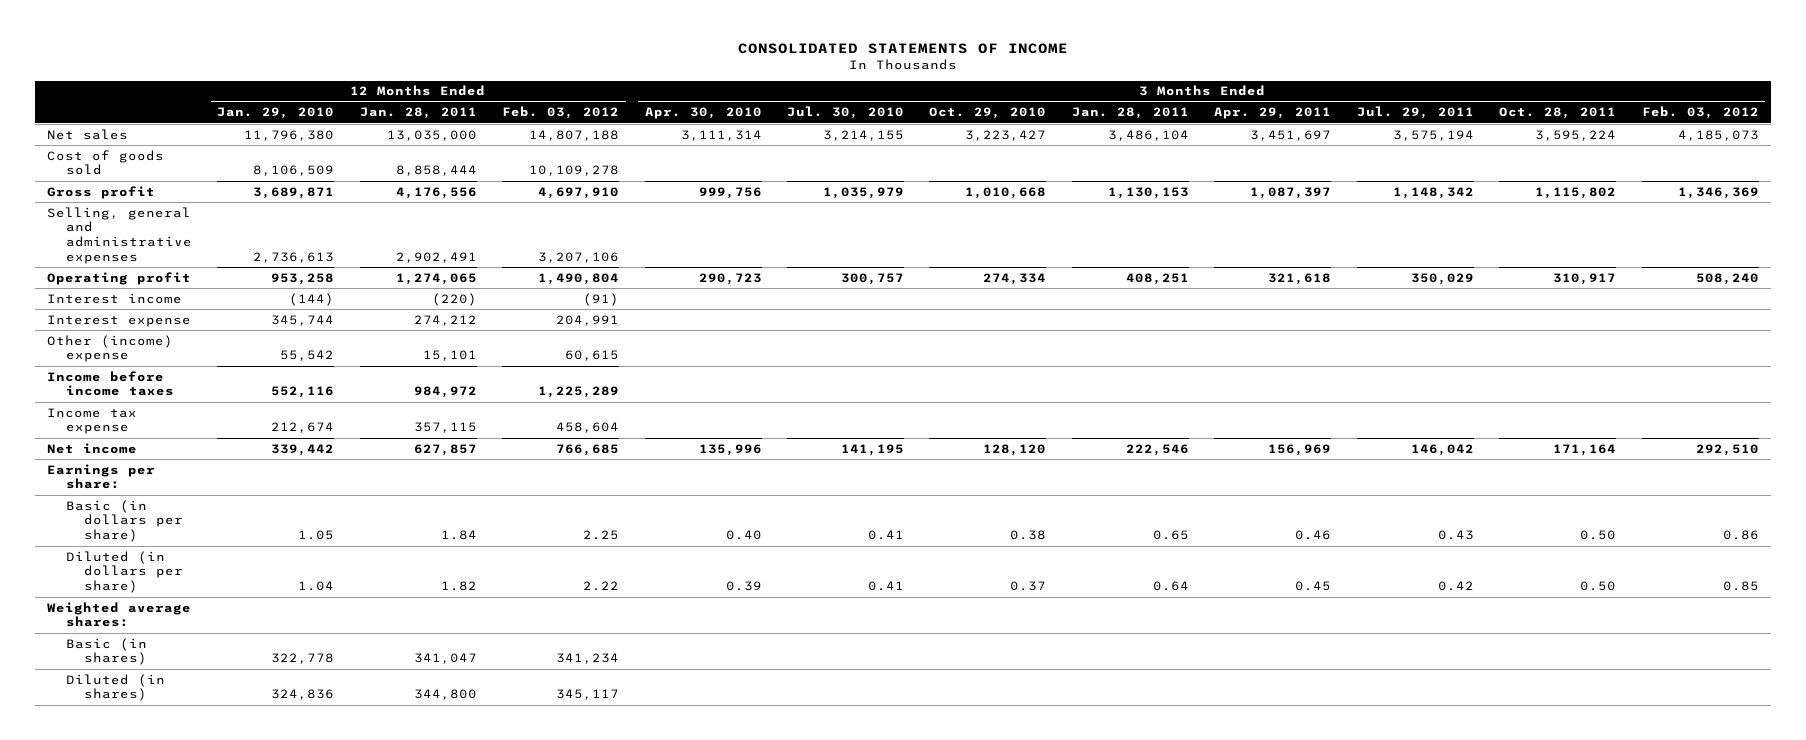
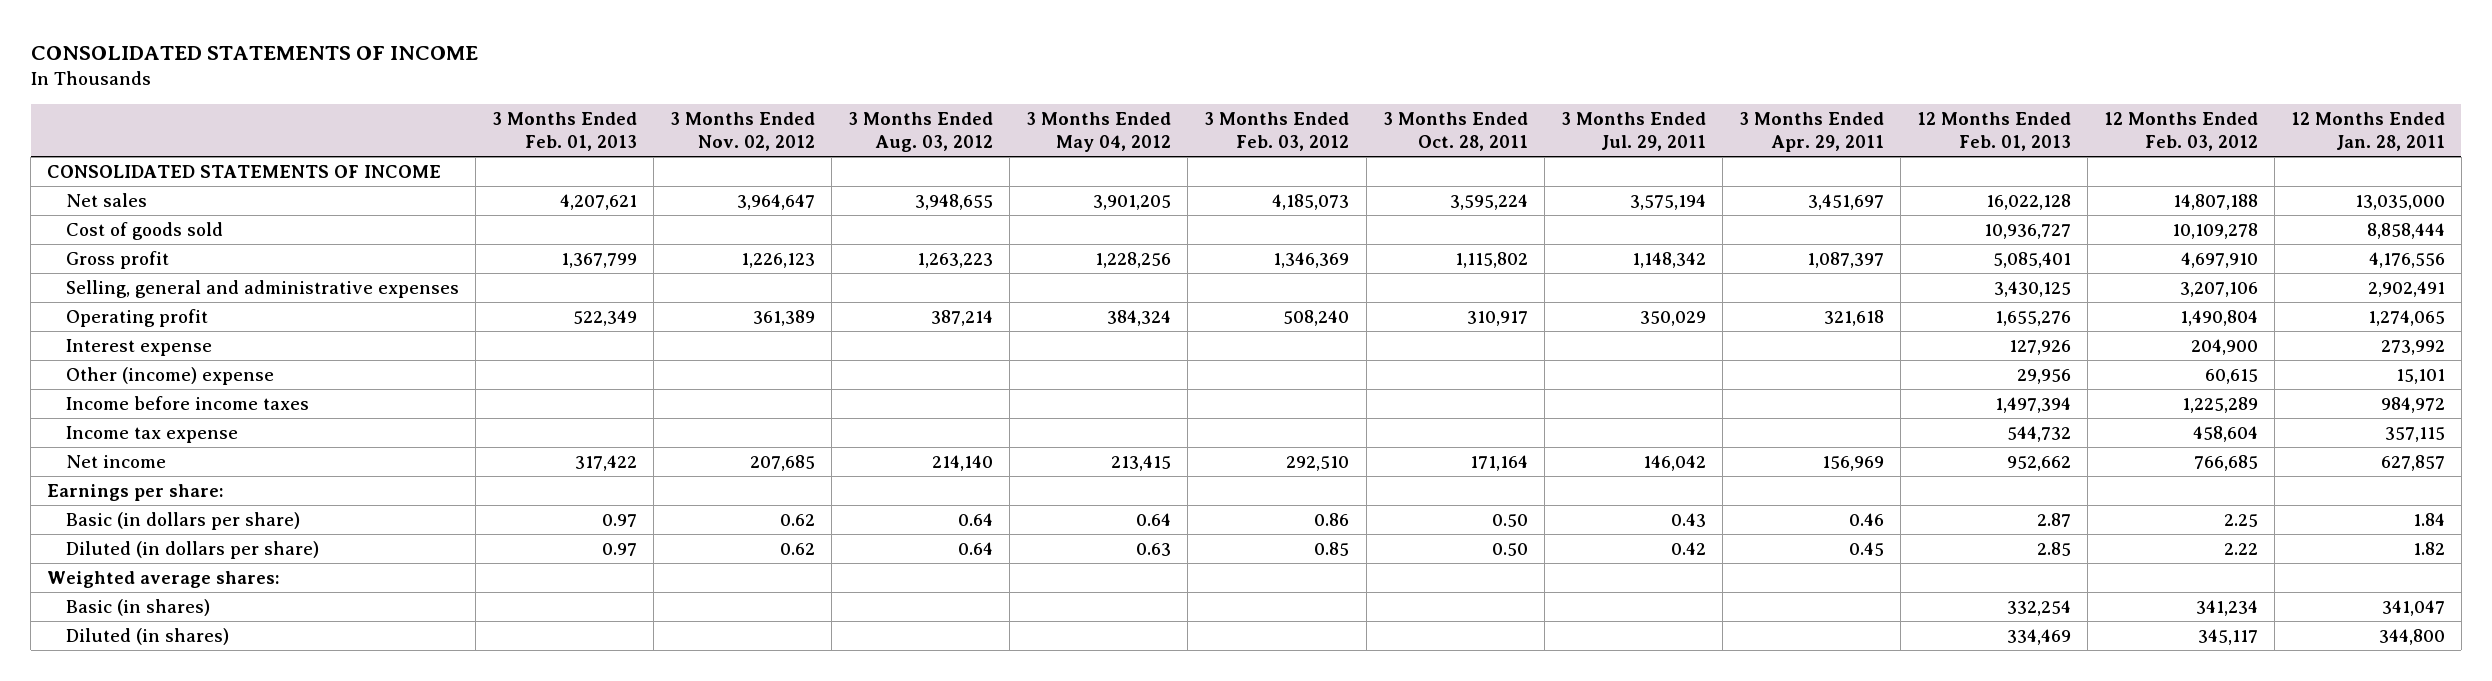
- | 12 Months Ended Jan. 29, 2010 | 12 Months Ended Jan. 28, 2011 | 12 Months Ended Feb. 03, 2012 | 3 Months Ended Apr. 30, 2010 | 3 Months Ended Jul. 30, 2010 | 3 Months Ended Oct. 29, 2010 | 3 Months Ended Jan. 28, 2011 | 3 Months Ended Apr. 29, 2011 | 3 Months Ended Jul. 29, 2011 | 3 Months Ended Oct. 28, 2011 | 3 Months Ended Feb. 03, 2012
+ | 3 Months Ended Feb. 01, 2013 | 3 Months Ended Nov. 02, 2012 | 3 Months Ended Aug. 03, 2012 | 3 Months Ended May 04, 2012 | 3 Months Ended Feb. 03, 2012 | 3 Months Ended Oct. 28, 2011 | 3 Months Ended Jul. 29, 2011 | 3 Months Ended Apr. 29, 2011 | 12 Months Ended Feb. 01, 2013 | 12 Months Ended Feb. 03, 2012 | 12 Months Ended Jan. 28, 2011
+ CONSOLIDATED STATEMENTS OF INCOME
- Interest income | (144) | (220) | (91) | | | | | | | |
- Interest expense | 345,744 | 274,212 | 204,991 | | | | | | | |
+ Interest expense | | | | | | | | | 127,926 | 204,900 | 273,992

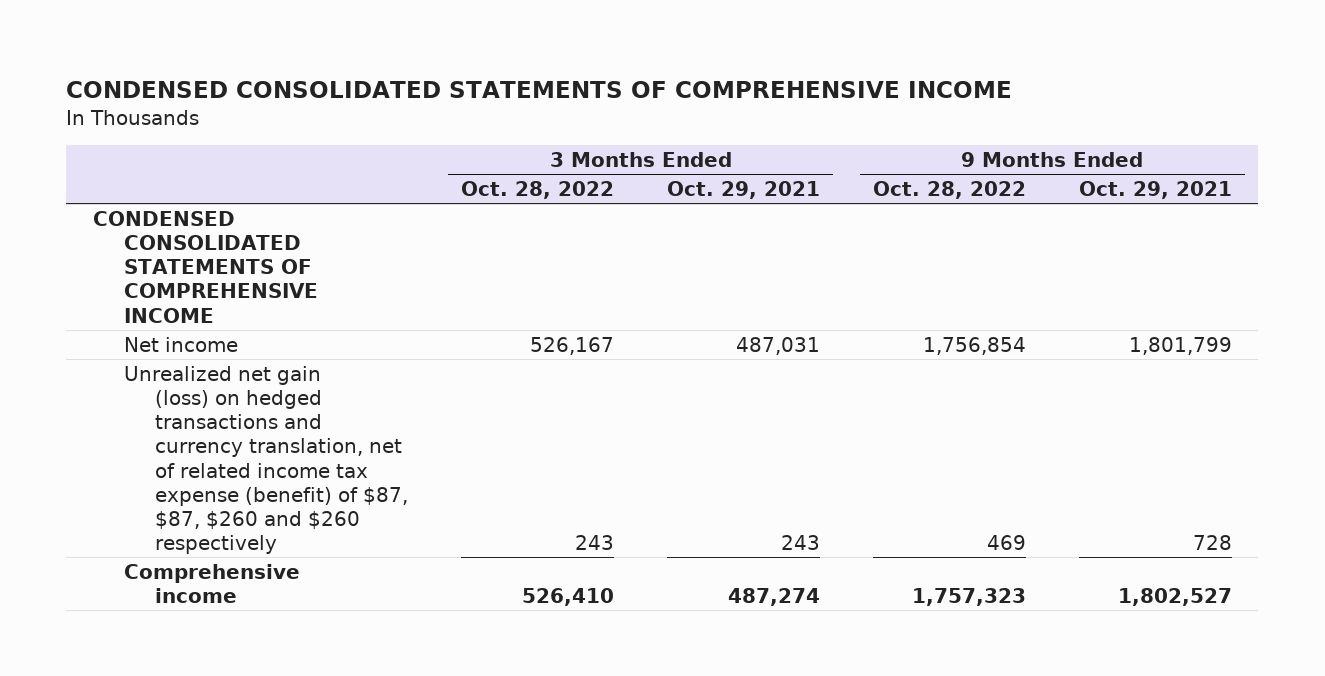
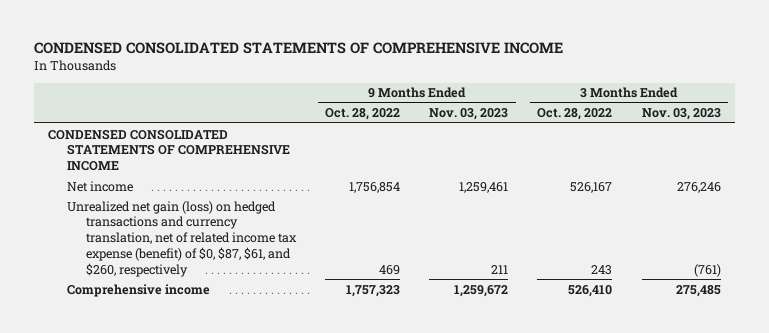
- | 3 Months Ended Oct. 28, 2022 | 3 Months Ended Oct. 29, 2021 | 9 Months Ended Oct. 28, 2022 | 9 Months Ended Oct. 29, 2021
+ | 9 Months Ended Oct. 28, 2022 | 9 Months Ended Nov. 03, 2023 | 3 Months Ended Oct. 28, 2022 | 3 Months Ended Nov. 03, 2023
- Unrealized net gain (loss) on hedged transactions and currency translation, net of related income tax expense (benefit) of $87, $87, $260 and $260 respectively | 243 | 243 | 469 | 728
+ Unrealized net gain (loss) on hedged transactions and currency translation, net of related income tax expense (benefit) of $0, $87, $61, and $260, respectively | 469 | 211 | 243 | (761)

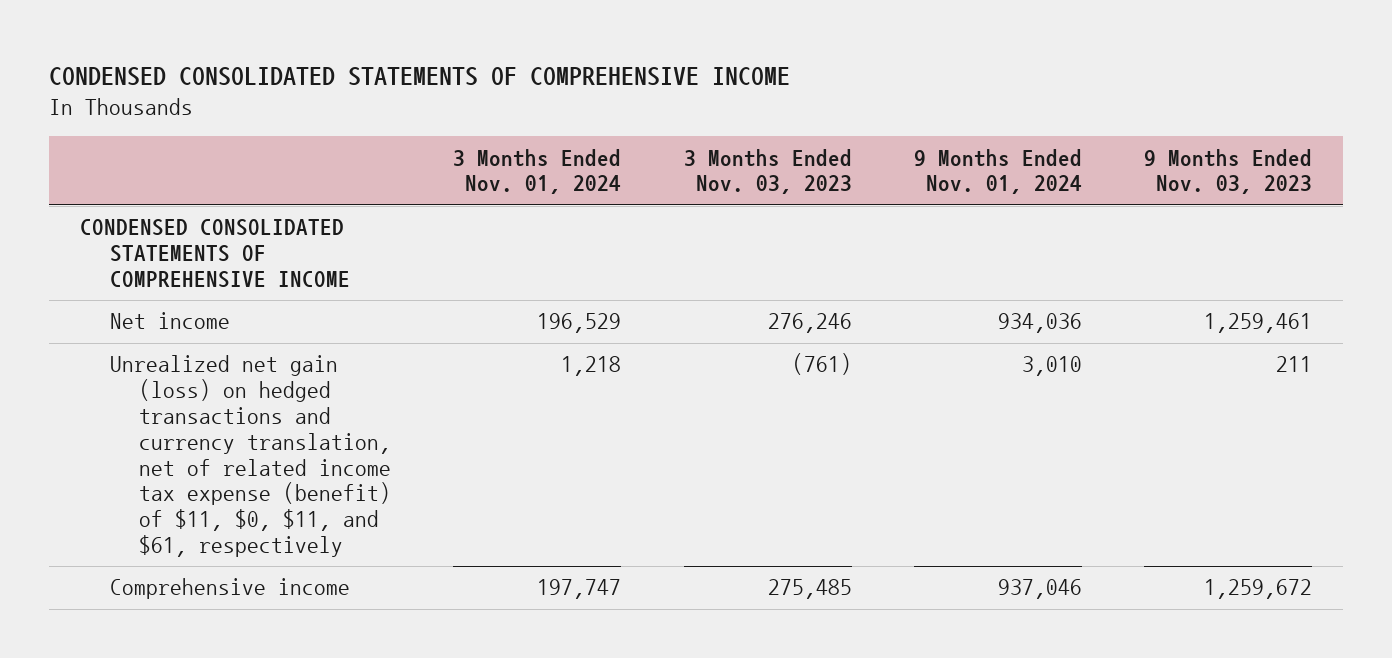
- | 9 Months Ended Oct. 28, 2022 | 9 Months Ended Nov. 03, 2023 | 3 Months Ended Oct. 28, 2022 | 3 Months Ended Nov. 03, 2023
+ | 3 Months Ended Nov. 01, 2024 | 3 Months Ended Nov. 03, 2023 | 9 Months Ended Nov. 01, 2024 | 9 Months Ended Nov. 03, 2023
- Unrealized net gain (loss) on hedged transactions and currency translation, net of related income tax expense (benefit) of $0, $87, $61, and $260, respectively | 469 | 211 | 243 | (761)
+ Unrealized net gain (loss) on hedged transactions and currency translation, net of related income tax expense (benefit) of $11, $0, $11, and $61, respectively | 1,218 | (761) | 3,010 | 211

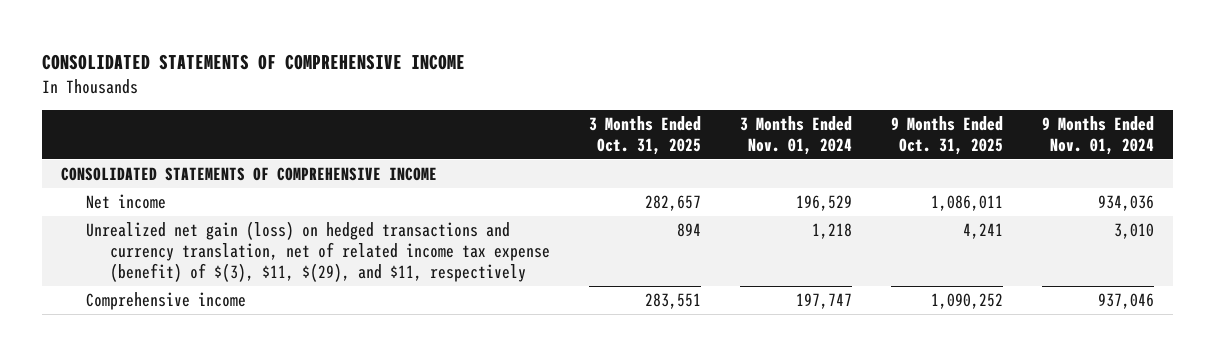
- CONDENSED CONSOLIDATED STATEMENTS OF COMPREHENSIVE INCOME
+ CONSOLIDATED STATEMENTS OF COMPREHENSIVE INCOME
- | 3 Months Ended Nov. 01, 2024 | 3 Months Ended Nov. 03, 2023 | 9 Months Ended Nov. 01, 2024 | 9 Months Ended Nov. 03, 2023
+ | 3 Months Ended Oct. 31, 2025 | 3 Months Ended Nov. 01, 2024 | 9 Months Ended Oct. 31, 2025 | 9 Months Ended Nov. 01, 2024
- CONDENSED CONSOLIDATED STATEMENTS OF COMPREHENSIVE INCOME
+ CONSOLIDATED STATEMENTS OF COMPREHENSIVE INCOME
- Unrealized net gain (loss) on hedged transactions and currency translation, net of related income tax expense (benefit) of $11, $0, $11, and $61, respectively | 1,218 | (761) | 3,010 | 211
+ Unrealized net gain (loss) on hedged transactions and currency translation, net of related income tax expense (benefit) of $(3), $11, $(29), and $11, respectively | 894 | 1,218 | 4,241 | 3,010

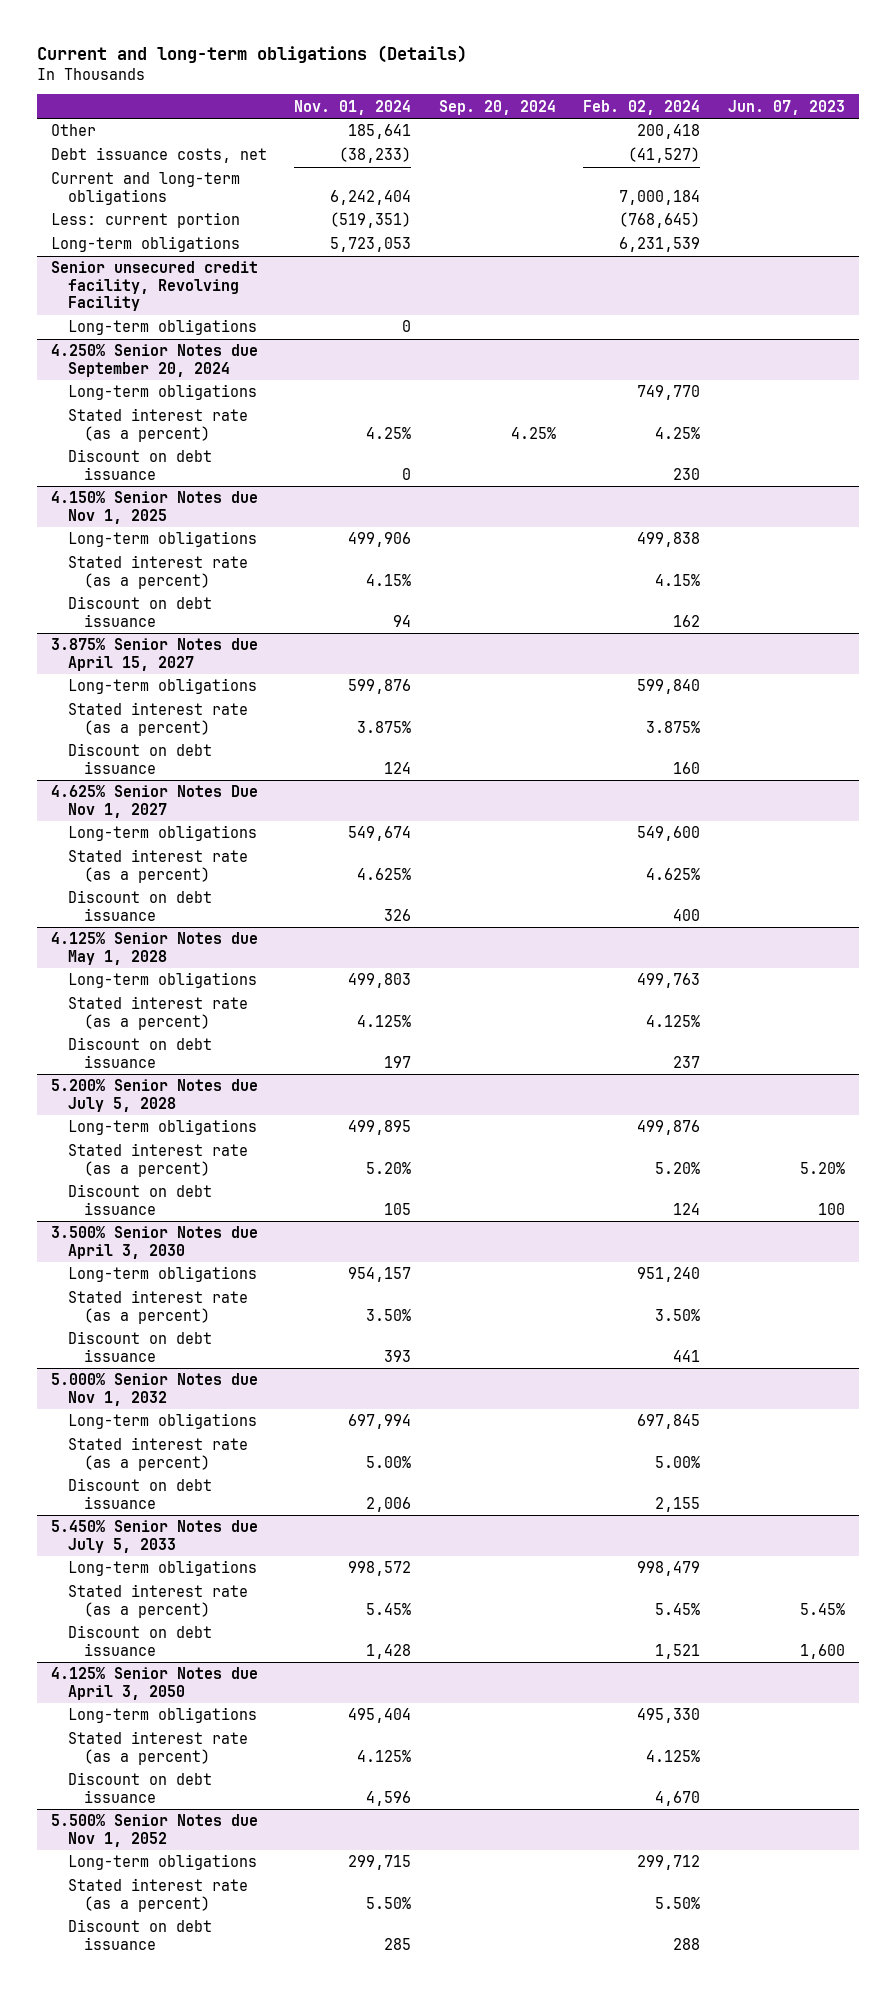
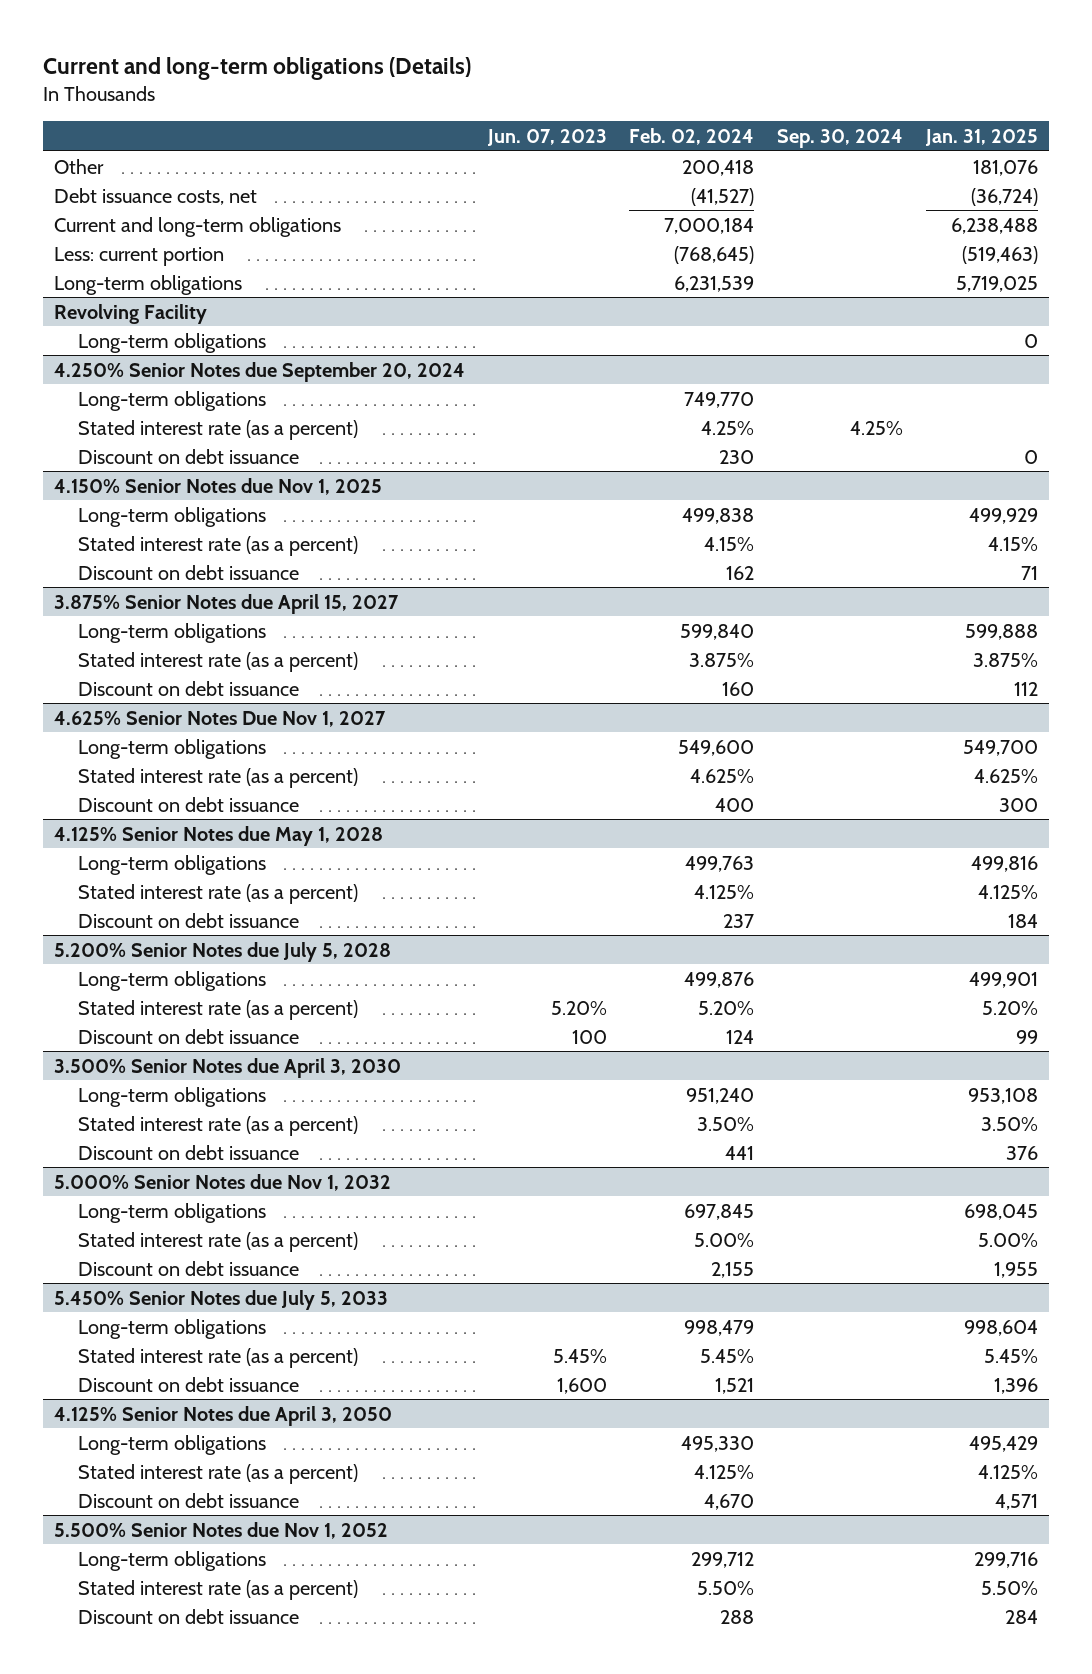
- | Nov. 01, 2024 | Sep. 20, 2024 | Feb. 02, 2024 | Jun. 07, 2023
+ | Jun. 07, 2023 | Feb. 02, 2024 | Sep. 30, 2024 | Jan. 31, 2025
- Senior unsecured credit facility, Revolving Facility
+ Revolving Facility

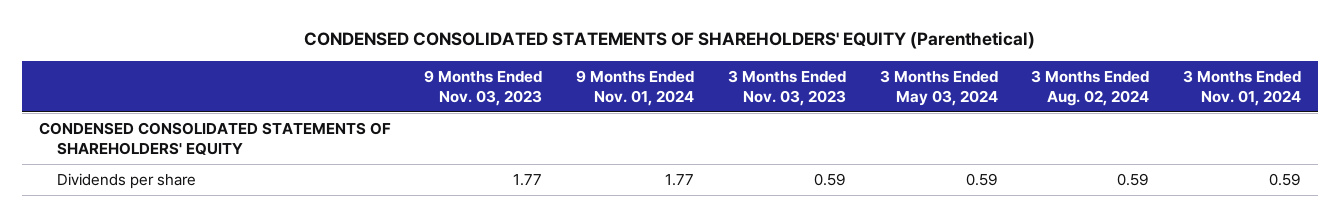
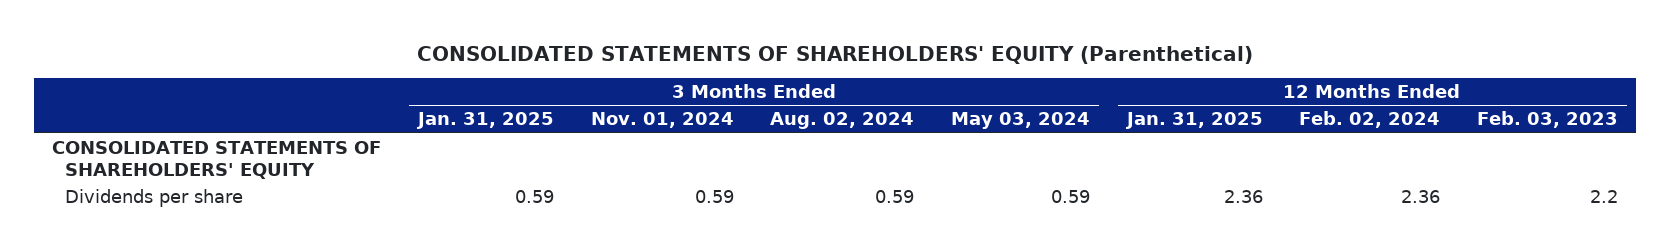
- CONDENSED CONSOLIDATED STATEMENTS OF SHAREHOLDERS' EQUITY (Parenthetical)
+ CONSOLIDATED STATEMENTS OF SHAREHOLDERS' EQUITY (Parenthetical)
- | 9 Months Ended Nov. 03, 2023 | 9 Months Ended Nov. 01, 2024 | 3 Months Ended Nov. 03, 2023 | 3 Months Ended May 03, 2024 | 3 Months Ended Aug. 02, 2024 | 3 Months Ended Nov. 01, 2024
+ | 3 Months Ended Jan. 31, 2025 | 3 Months Ended Nov. 01, 2024 | 3 Months Ended Aug. 02, 2024 | 3 Months Ended May 03, 2024 | 12 Months Ended Jan. 31, 2025 | 12 Months Ended Feb. 02, 2024 | 12 Months Ended Feb. 03, 2023
- CONDENSED CONSOLIDATED STATEMENTS OF SHAREHOLDERS' EQUITY
+ CONSOLIDATED STATEMENTS OF SHAREHOLDERS' EQUITY

